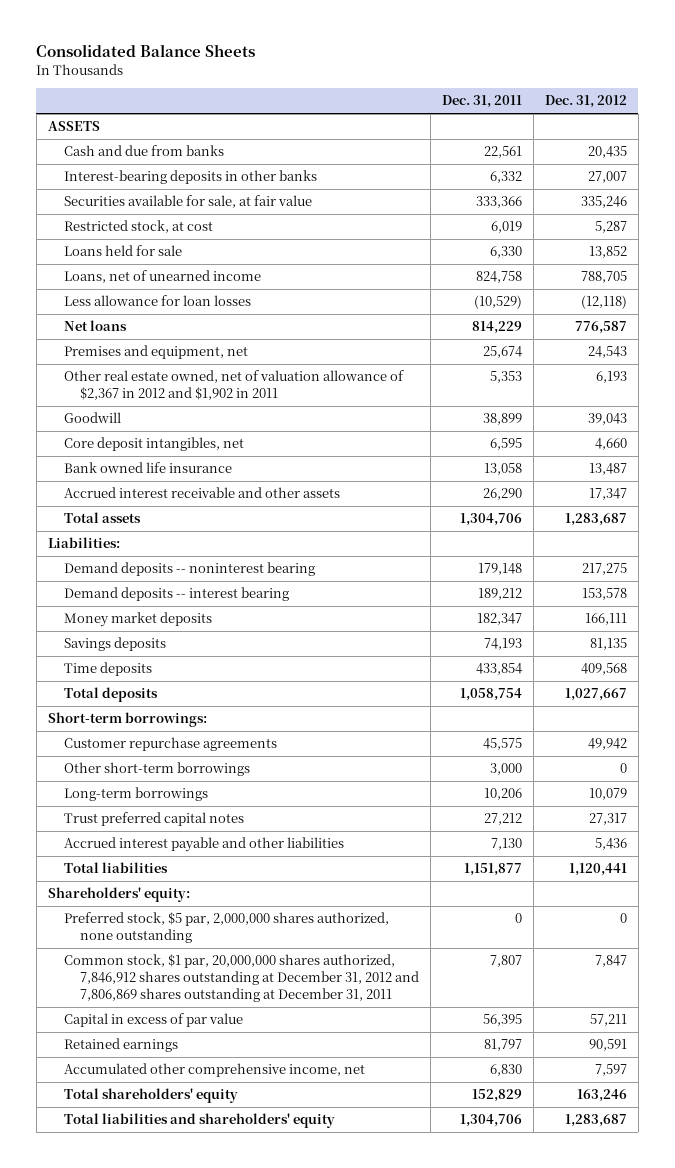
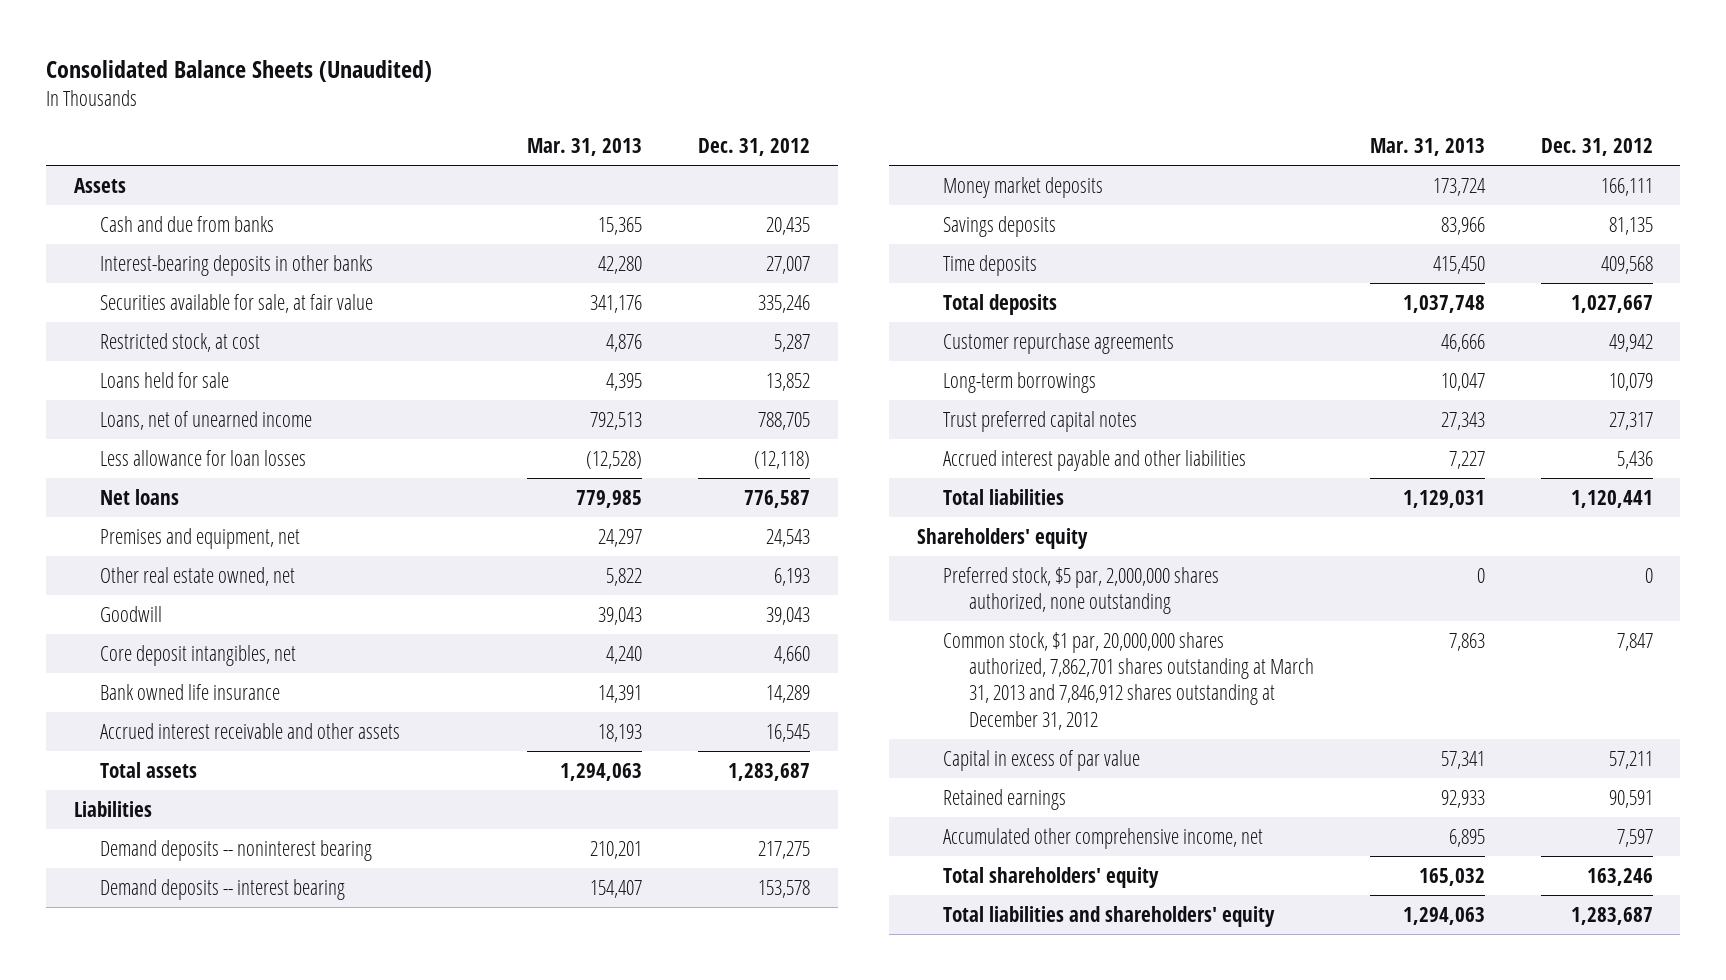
- Consolidated Balance Sheets
+ Consolidated Balance Sheets (Unaudited)
- | Dec. 31, 2011 | Dec. 31, 2012
+ | Mar. 31, 2013 | Dec. 31, 2012
- ASSETS
+ Assets
- Other real estate owned, net of valuation allowance of $2,367 in 2012 and $1,902 in 2011 | 5,353 | 6,193
+ Other real estate owned, net | 5,822 | 6,193
- Bank owned life insurance | 13,058 | 13,487
- Accrued interest receivable and other assets | 26,290 | 17,347
+ Bank owned life insurance | 14,391 | 14,289
+ Accrued interest receivable and other assets | 18,193 | 16,545
- Liabilities:
+ Liabilities
- Short-term borrowings:
- Other short-term borrowings | 3,000 | 0
- Shareholders' equity:
+ Shareholders' equity
- Common stock, $1 par, 20,000,000 shares authorized, 7,846,912 shares outstanding at December 31, 2012 and 7,806,869 shares outstanding at December 31, 2011 | 7,807 | 7,847
+ Common stock, $1 par, 20,000,000 shares authorized, 7,862,701 shares outstanding at March 31, 2013 and 7,846,912 shares outstanding at December 31, 2012 | 7,863 | 7,847

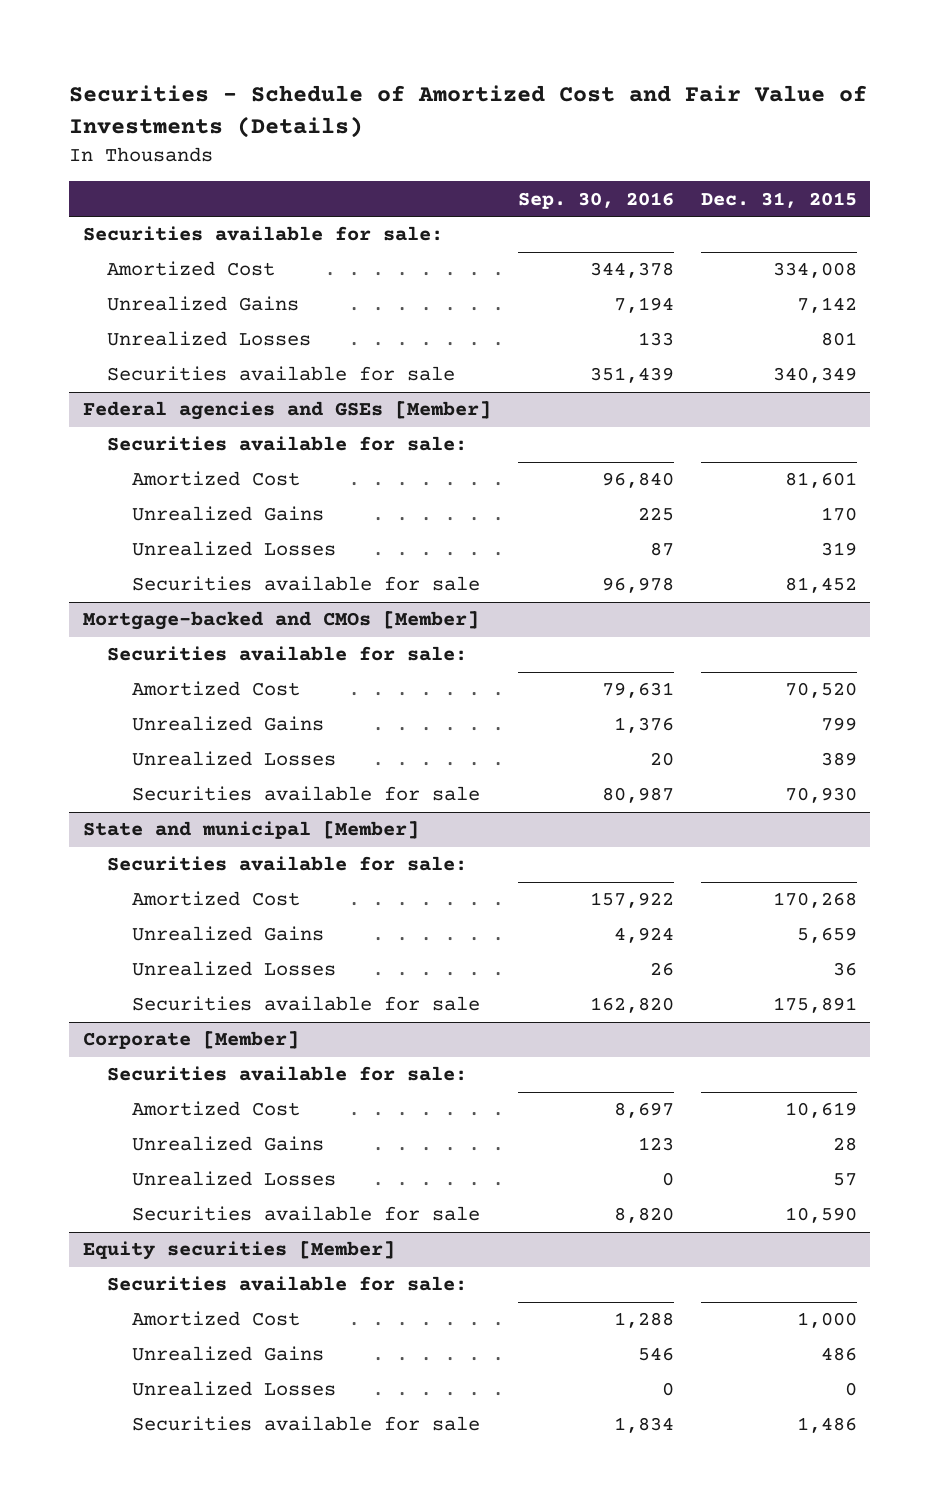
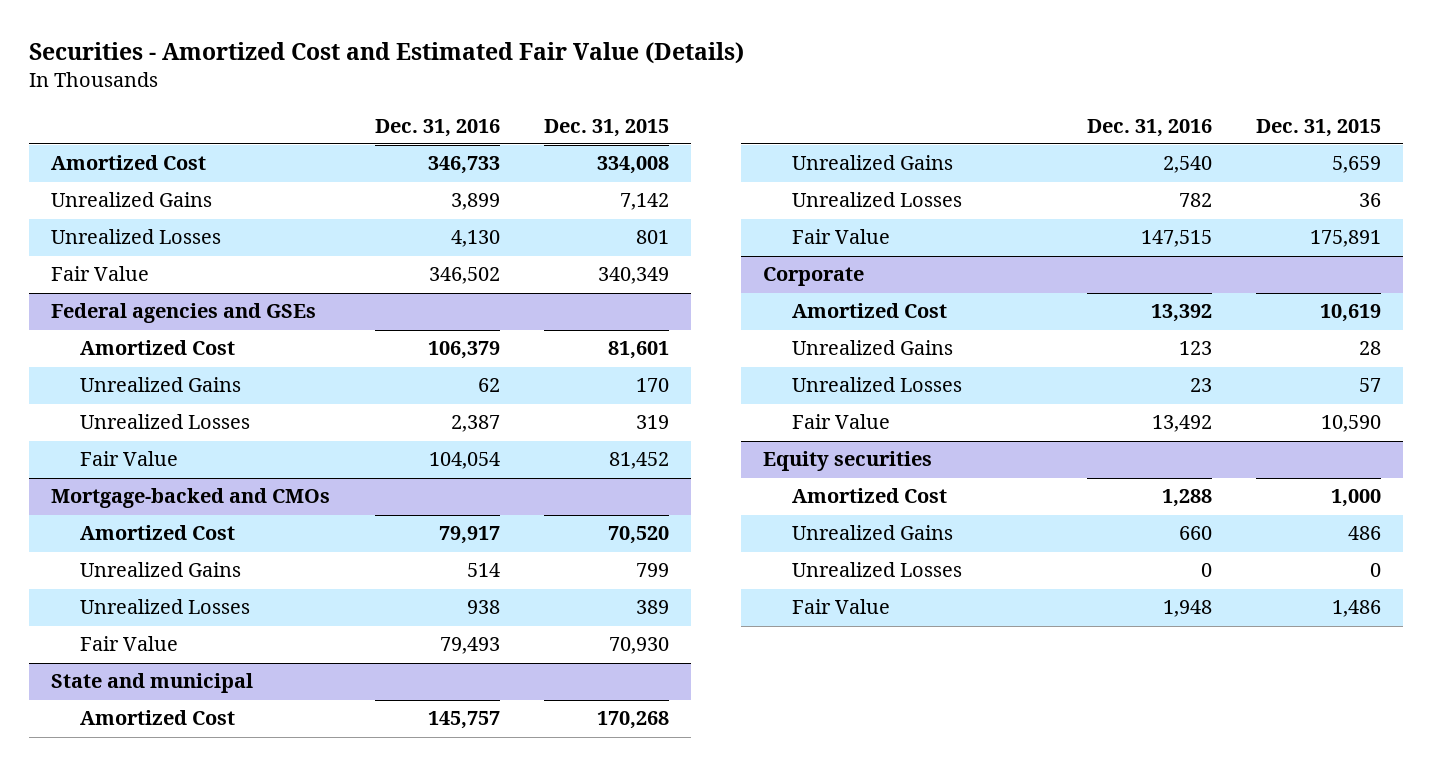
- Securities - Schedule of Amortized Cost and Fair Value of Investments (Details)
+ Securities - Amortized Cost and Estimated Fair Value (Details)
- | Sep. 30, 2016 | Dec. 31, 2015
+ | Dec. 31, 2016 | Dec. 31, 2015
- Securities available for sale:
- Securities available for sale | 351,439 | 340,349
- Federal agencies and GSEs [Member]
- Securities available for sale:
+ Fair Value | 346,502 | 340,349
+ Federal agencies and GSEs
- Securities available for sale | 96,978 | 81,452
- Mortgage-backed and CMOs [Member]
- Securities available for sale:
+ Fair Value | 104,054 | 81,452
+ Mortgage-backed and CMOs
- Securities available for sale | 80,987 | 70,930
- State and municipal [Member]
- Securities available for sale:
+ Fair Value | 79,493 | 70,930
+ State and municipal
- Securities available for sale | 162,820 | 175,891
- Corporate [Member]
- Securities available for sale:
+ Fair Value | 147,515 | 175,891
+ Corporate
- Securities available for sale | 8,820 | 10,590
- Equity securities [Member]
- Securities available for sale:
+ Fair Value | 13,492 | 10,590
+ Equity securities
- Securities available for sale | 1,834 | 1,486
+ Fair Value | 1,948 | 1,486

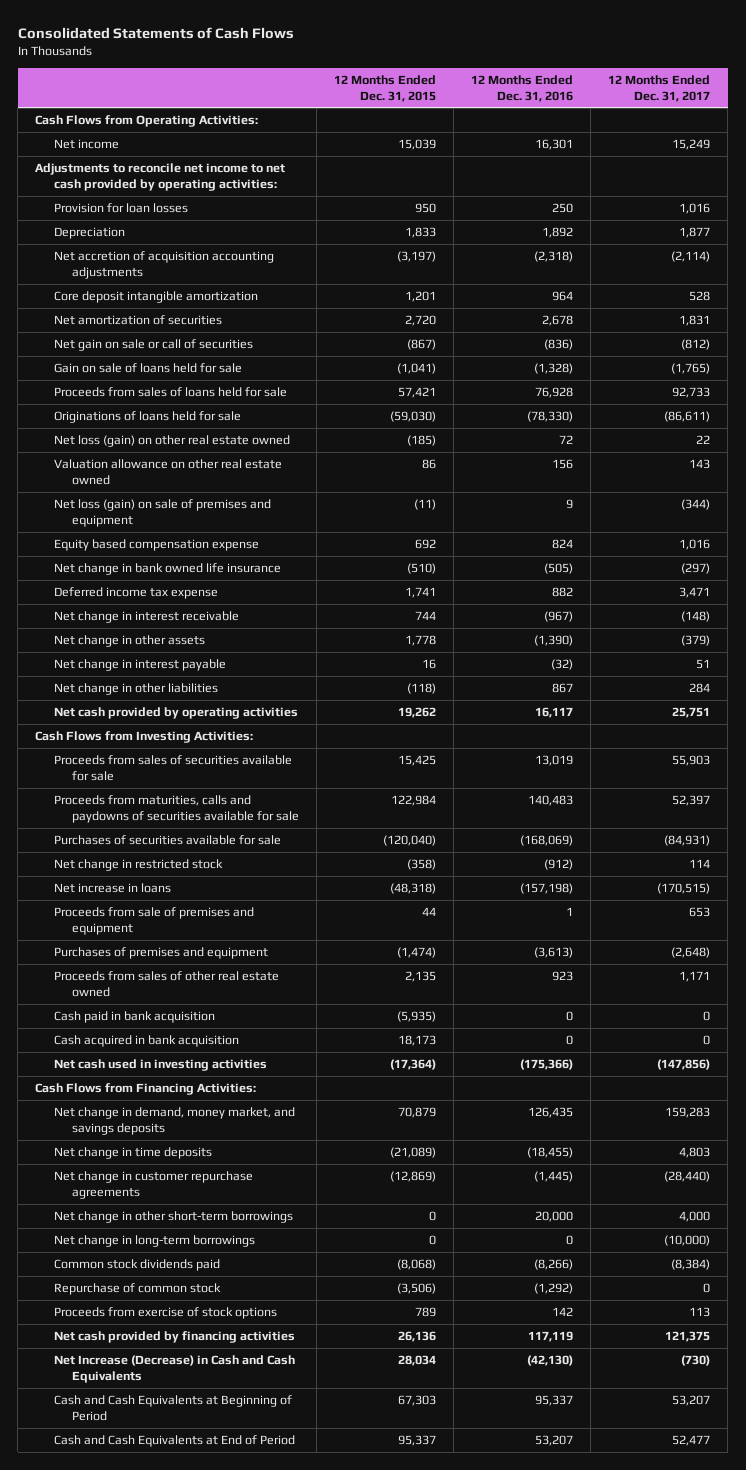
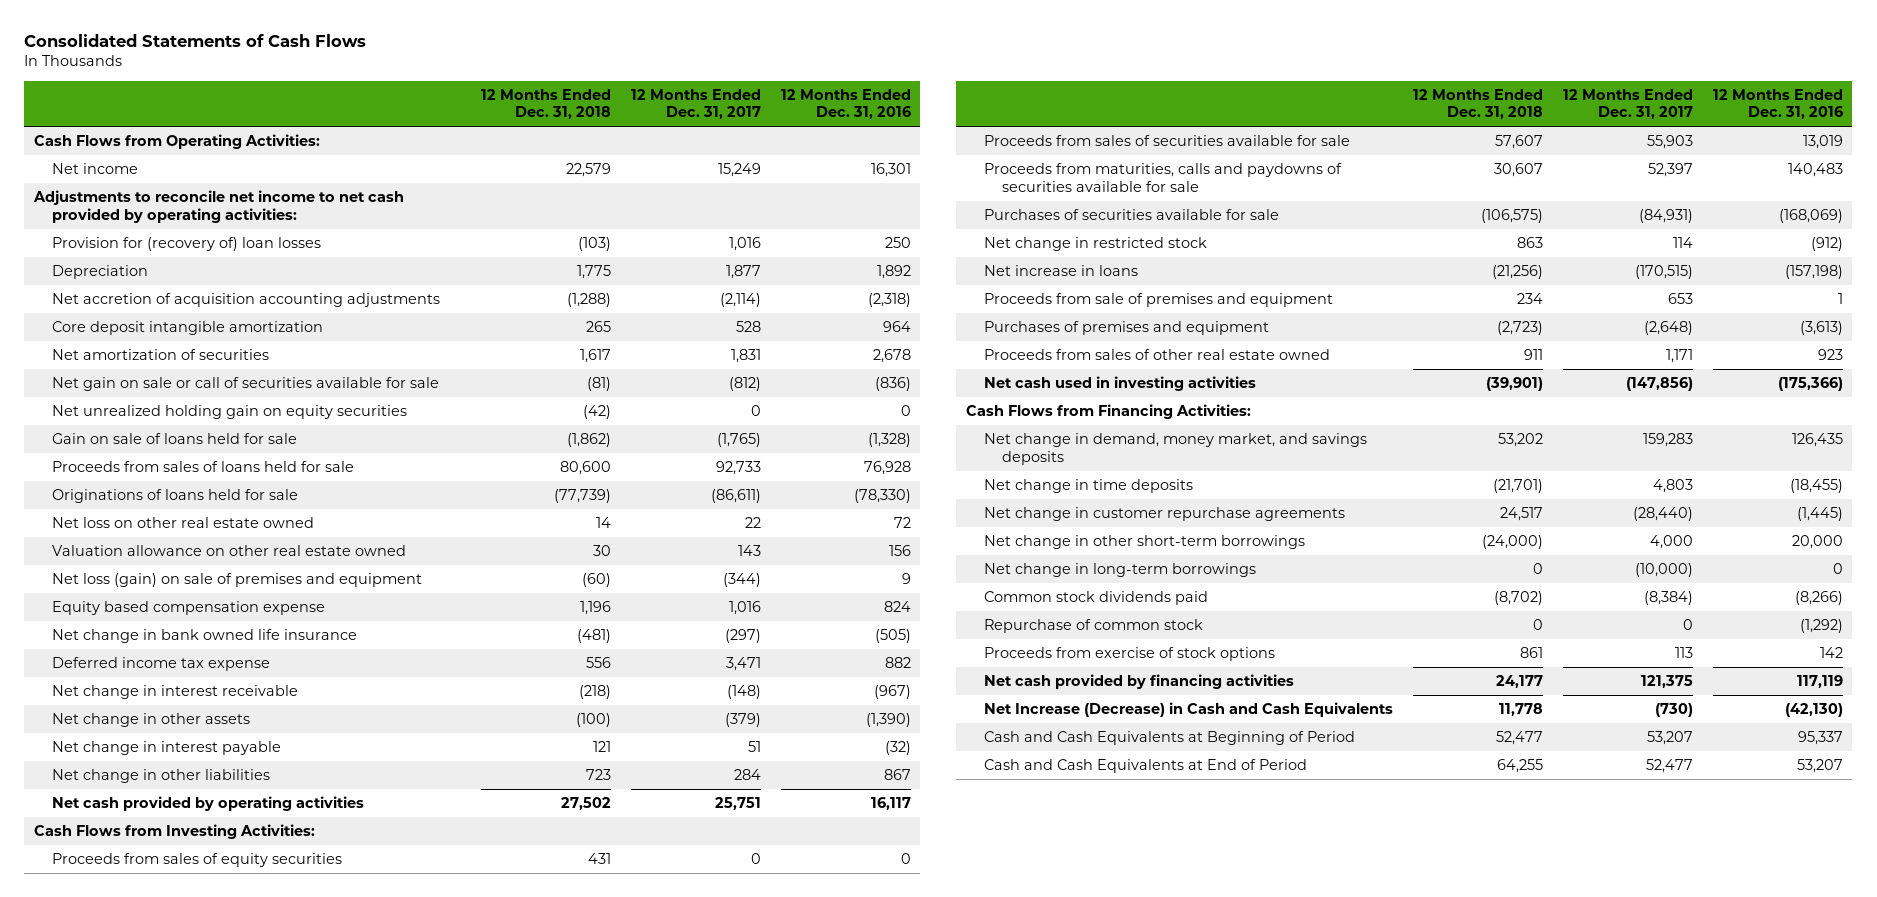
- | 12 Months Ended Dec. 31, 2015 | 12 Months Ended Dec. 31, 2016 | 12 Months Ended Dec. 31, 2017
+ | 12 Months Ended Dec. 31, 2018 | 12 Months Ended Dec. 31, 2017 | 12 Months Ended Dec. 31, 2016
- Provision for loan losses | 950 | 250 | 1,016
+ Provision for (recovery of) loan losses | (103) | 1,016 | 250
- Net gain on sale or call of securities | (867) | (836) | (812)
+ Net gain on sale or call of securities available for sale | (81) | (812) | (836)
+ Net unrealized holding gain on equity securities | (42) | 0 | 0
- Net loss (gain) on other real estate owned | (185) | 72 | 22
+ Net loss on other real estate owned | 14 | 22 | 72
+ Proceeds from sales of equity securities | 431 | 0 | 0
- Cash paid in bank acquisition | (5,935) | 0 | 0
- Cash acquired in bank acquisition | 18,173 | 0 | 0

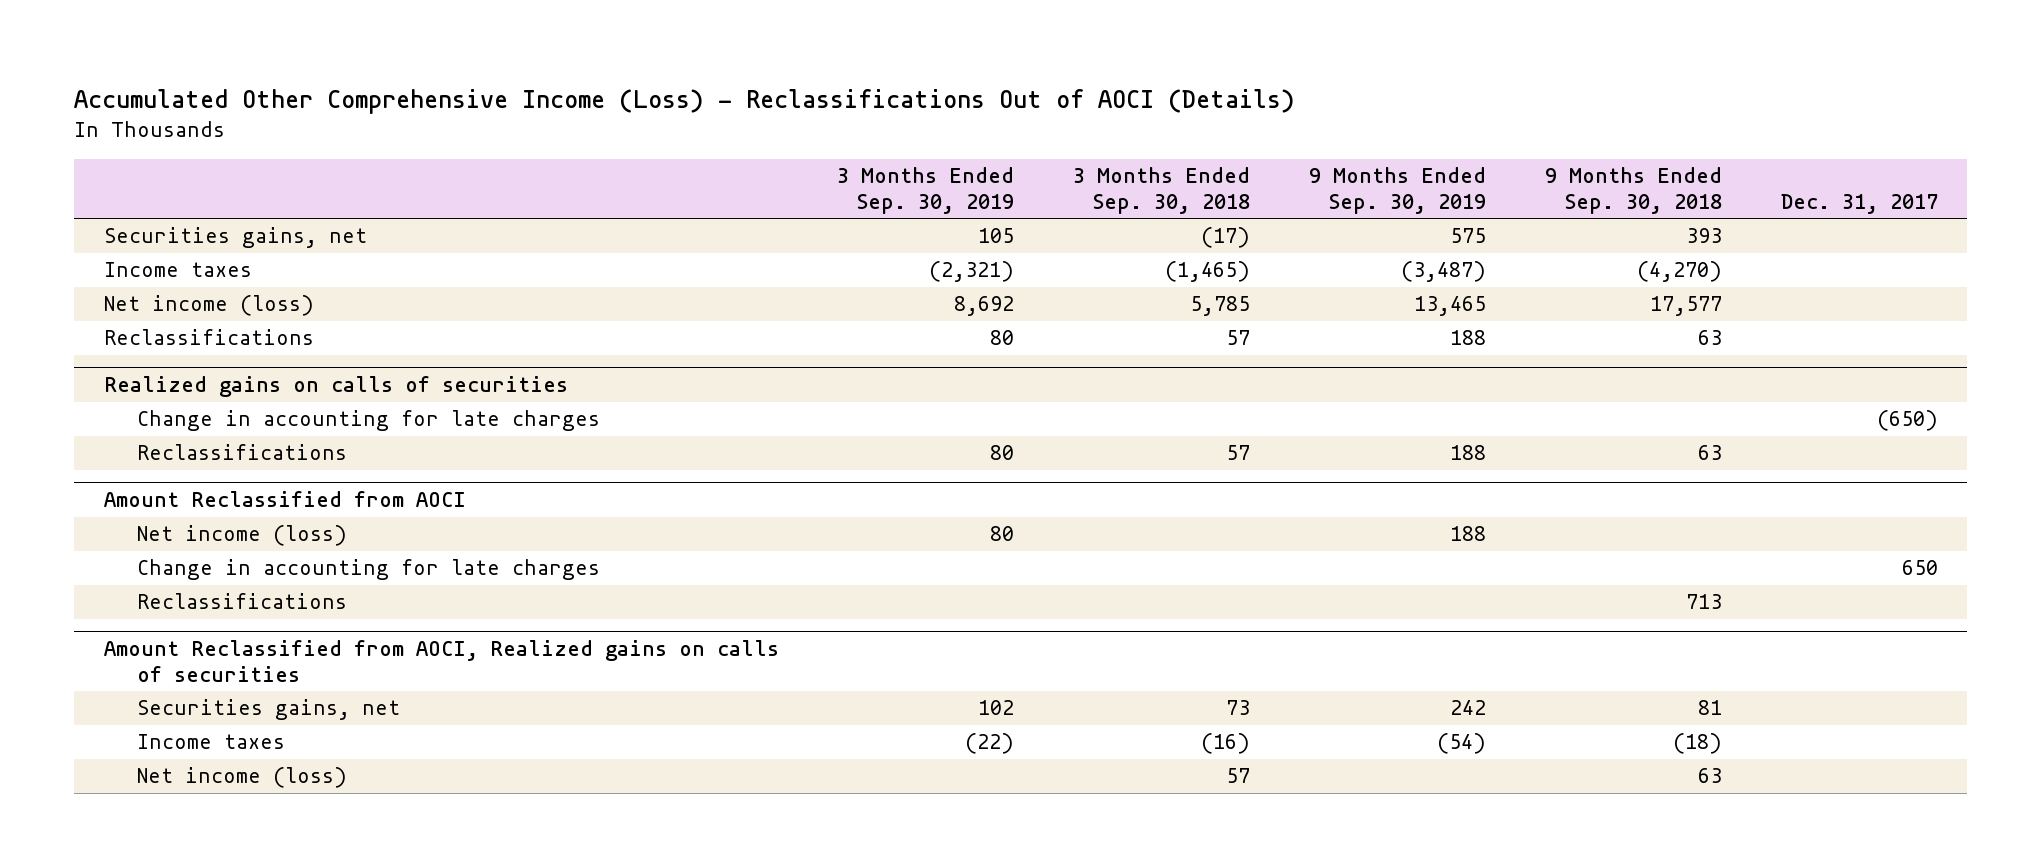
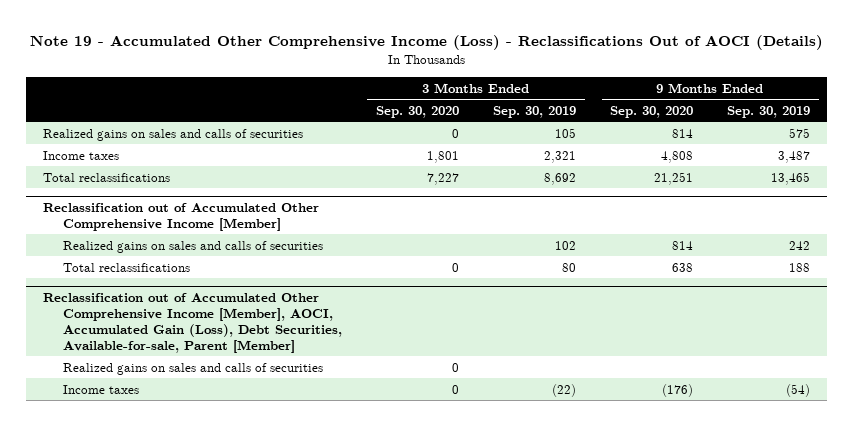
- Accumulated Other Comprehensive Income (Loss) - Reclassifications Out of AOCI (Details)
+ Note 19 - Accumulated Other Comprehensive Income (Loss) - Reclassifications Out of AOCI (Details)
- | 3 Months Ended Sep. 30, 2019 | 3 Months Ended Sep. 30, 2018 | 9 Months Ended Sep. 30, 2019 | 9 Months Ended Sep. 30, 2018 | Dec. 31, 2017
+ | 3 Months Ended Sep. 30, 2020 | 3 Months Ended Sep. 30, 2019 | 9 Months Ended Sep. 30, 2020 | 9 Months Ended Sep. 30, 2019
- Securities gains, net | 105 | (17) | 575 | 393 |
- Income taxes | (2,321) | (1,465) | (3,487) | (4,270) |
- Net income (loss) | 8,692 | 5,785 | 13,465 | 17,577 |
- Reclassifications | 80 | 57 | 188 | 63 |
- Realized gains on calls of securities
- Change in accounting for late charges | | | | | (650)
- Reclassifications | 80 | 57 | 188 | 63 |
- Amount Reclassified from AOCI
- Net income (loss) | 80 | | 188 | |
- Change in accounting for late charges | | | | | 650
- Reclassifications | | | | 713 |
- Amount Reclassified from AOCI, Realized gains on calls of securities
- Securities gains, net | 102 | 73 | 242 | 81 |
+ Realized gains on sales and calls of securities | 0 | 105 | 814 | 575
+ Income taxes | 1,801 | 2,321 | 4,808 | 3,487
+ Total reclassifications | 7,227 | 8,692 | 21,251 | 13,465
+ Reclassification out of Accumulated Other Comprehensive Income [Member]
+ Realized gains on sales and calls of securities | | 102 | 814 | 242
+ Total reclassifications | 0 | 80 | 638 | 188
+ Reclassification out of Accumulated Other Comprehensive Income [Member], AOCI, Accumulated Gain (Loss), Debt Securities, Available-for-sale, Parent [Member]
+ Realized gains on sales and calls of securities | 0 | | |
- Net income (loss) | | 57 | | 63 |

